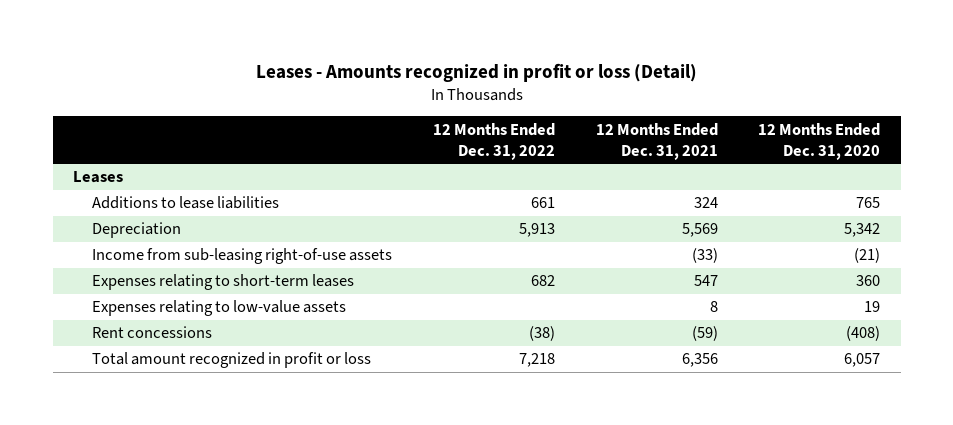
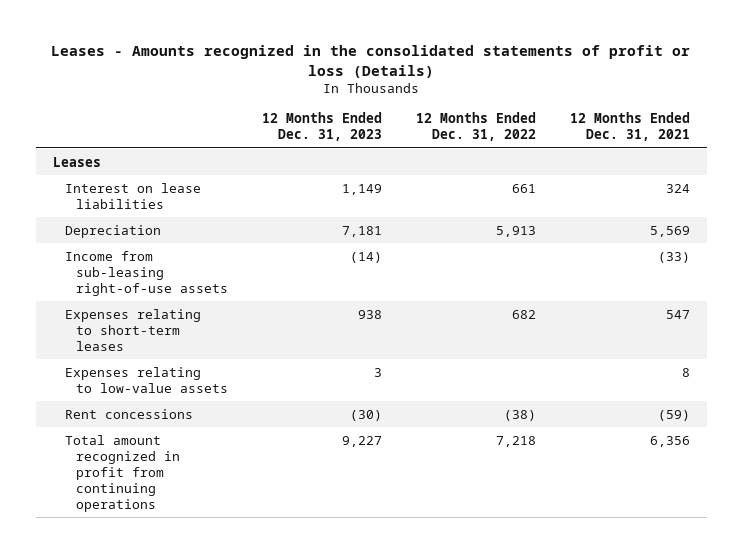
- Leases - Amounts recognized in profit or loss (Detail)
+ Leases - Amounts recognized in the consolidated statements of profit or loss (Details)
- | 12 Months Ended Dec. 31, 2022 | 12 Months Ended Dec. 31, 2021 | 12 Months Ended Dec. 31, 2020
+ | 12 Months Ended Dec. 31, 2023 | 12 Months Ended Dec. 31, 2022 | 12 Months Ended Dec. 31, 2021
- Additions to lease liabilities | 661 | 324 | 765
+ Interest on lease liabilities | 1,149 | 661 | 324
- Total amount recognized in profit or loss | 7,218 | 6,356 | 6,057
+ Total amount recognized in profit from continuing operations | 9,227 | 7,218 | 6,356

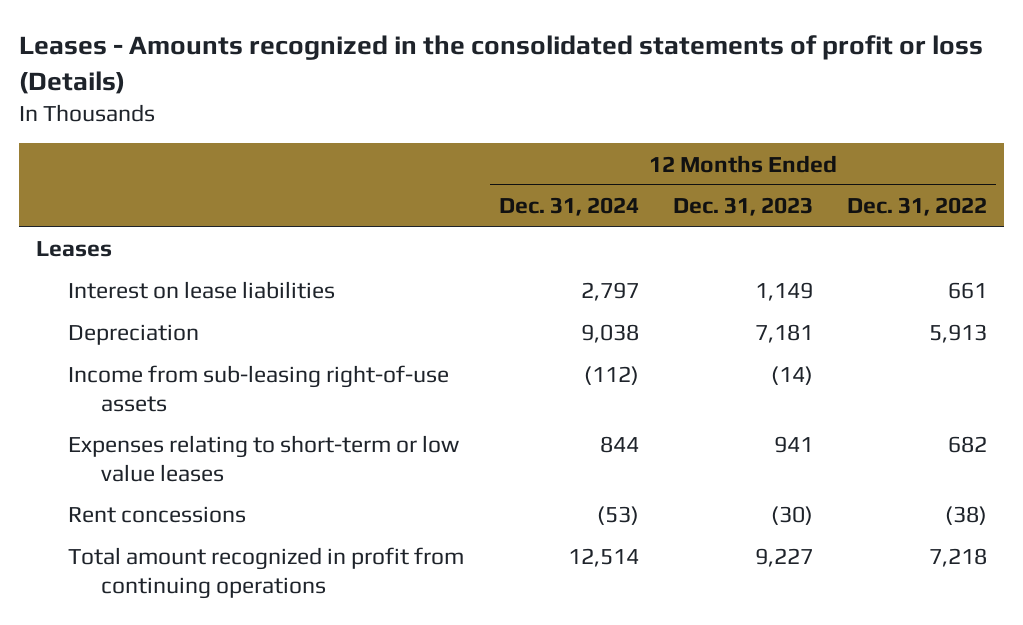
- | 12 Months Ended Dec. 31, 2023 | 12 Months Ended Dec. 31, 2022 | 12 Months Ended Dec. 31, 2021
+ | 12 Months Ended Dec. 31, 2024 | 12 Months Ended Dec. 31, 2023 | 12 Months Ended Dec. 31, 2022
- Expenses relating to short-term leases | 938 | 682 | 547
- Expenses relating to low-value assets | 3 | | 8
+ Expenses relating to short-term or low value leases | 844 | 941 | 682

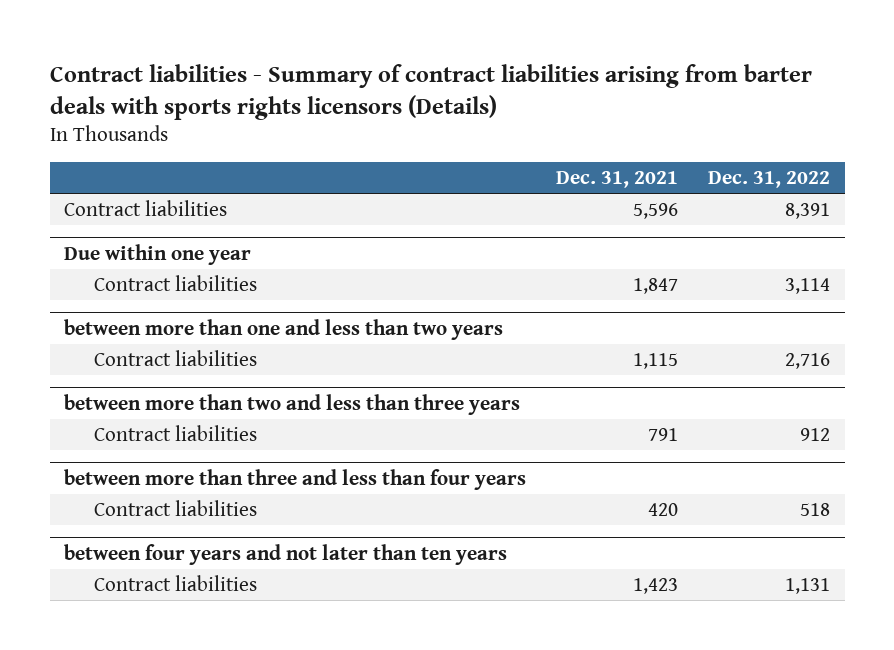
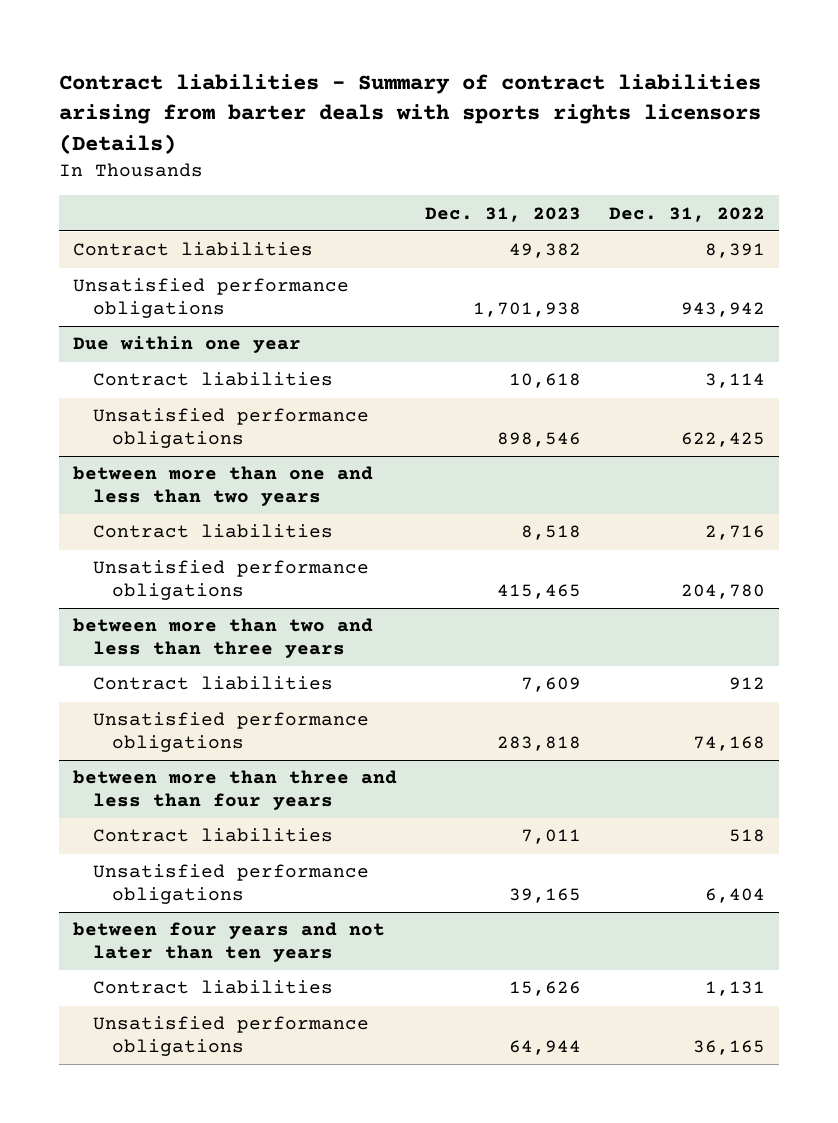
- | Dec. 31, 2021 | Dec. 31, 2022
+ | Dec. 31, 2023 | Dec. 31, 2022
+ Unsatisfied performance obligations | 1,701,938 | 943,942
@ Due within one year
+ Unsatisfied performance obligations | 898,546 | 622,425
@ between more than one and less than two years
+ Unsatisfied performance obligations | 415,465 | 204,780
@ between more than two and less than three years
+ Unsatisfied performance obligations | 283,818 | 74,168
@ between more than three and less than four years
+ Unsatisfied performance obligations | 39,165 | 6,404
@ between four years and not later than ten years
+ Unsatisfied performance obligations | 64,944 | 36,165

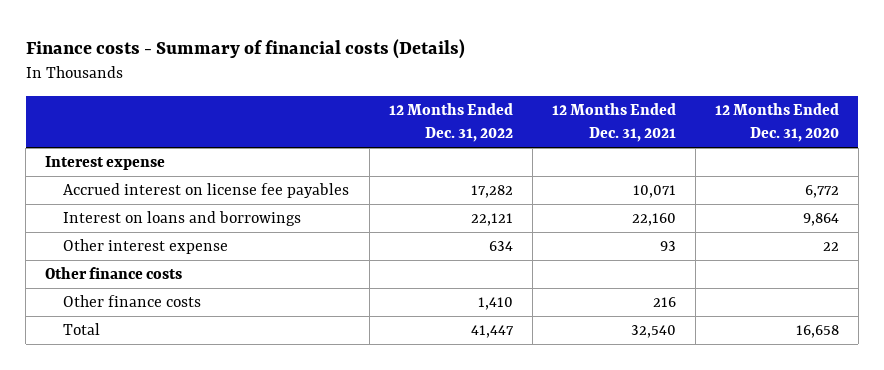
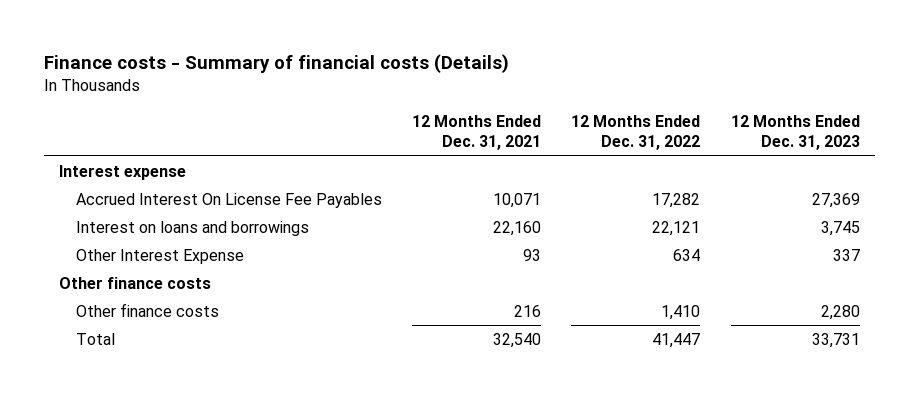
- | 12 Months Ended Dec. 31, 2022 | 12 Months Ended Dec. 31, 2021 | 12 Months Ended Dec. 31, 2020
+ | 12 Months Ended Dec. 31, 2021 | 12 Months Ended Dec. 31, 2022 | 12 Months Ended Dec. 31, 2023
- Accrued interest on license fee payables | 17,282 | 10,071 | 6,772
+ Accrued Interest On License Fee Payables | 10,071 | 17,282 | 27,369
- Other interest expense | 634 | 93 | 22
+ Other Interest Expense | 93 | 634 | 337

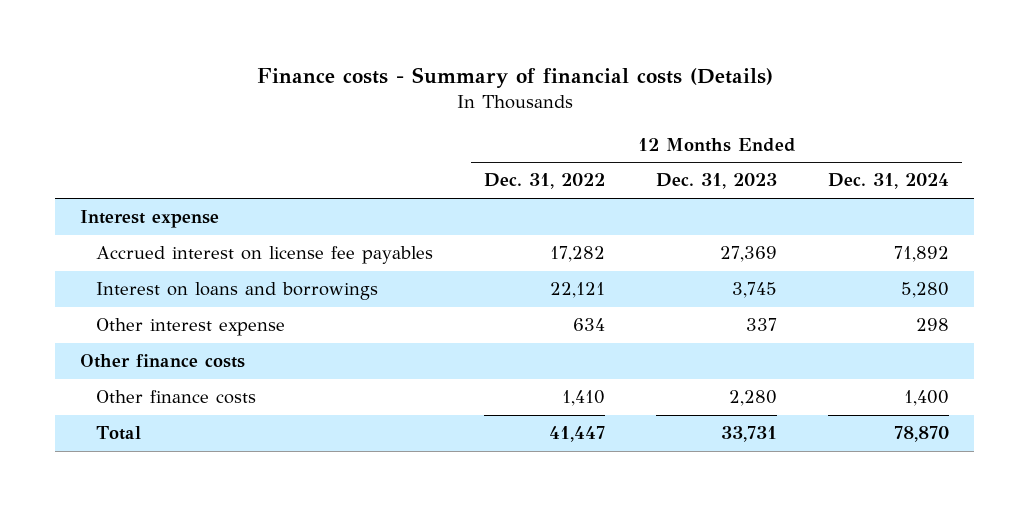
- | 12 Months Ended Dec. 31, 2021 | 12 Months Ended Dec. 31, 2022 | 12 Months Ended Dec. 31, 2023
+ | 12 Months Ended Dec. 31, 2022 | 12 Months Ended Dec. 31, 2023 | 12 Months Ended Dec. 31, 2024
- Accrued Interest On License Fee Payables | 10,071 | 17,282 | 27,369
+ Accrued interest on license fee payables | 17,282 | 27,369 | 71,892
- Other Interest Expense | 93 | 634 | 337
+ Other interest expense | 634 | 337 | 298

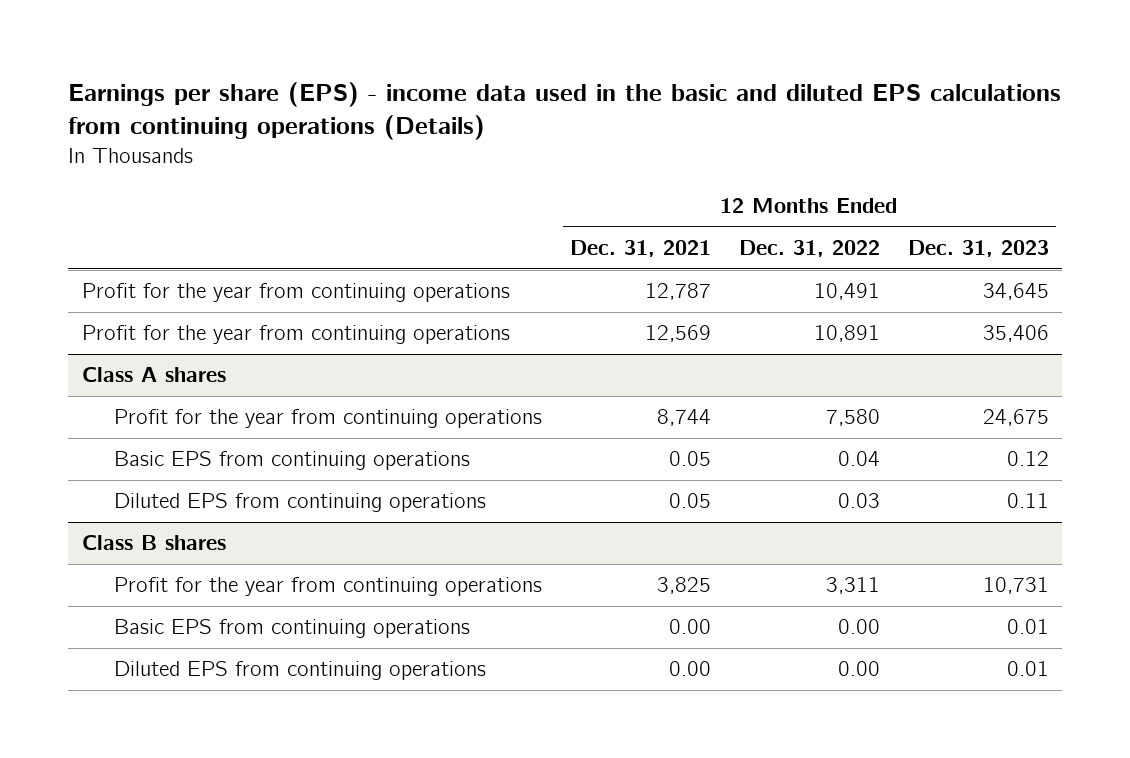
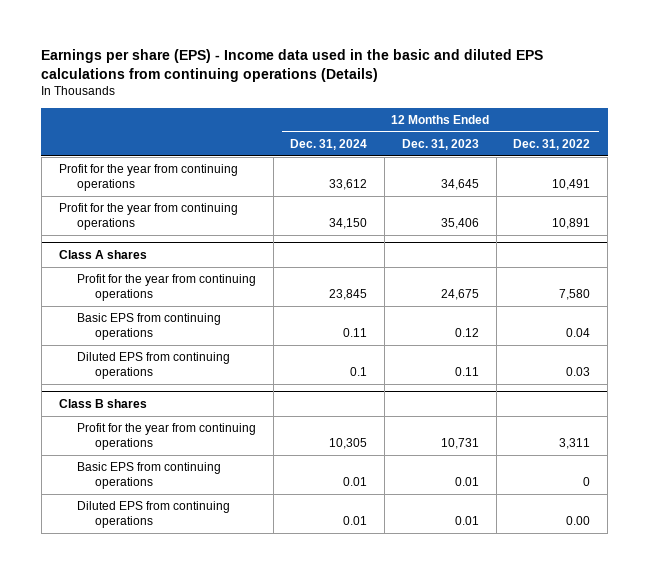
- Earnings per share (EPS) - income data used in the basic and diluted EPS calculations from continuing operations (Details)
+ Earnings per share (EPS) - Income data used in the basic and diluted EPS calculations from continuing operations (Details)
- | 12 Months Ended Dec. 31, 2021 | 12 Months Ended Dec. 31, 2022 | 12 Months Ended Dec. 31, 2023
+ | 12 Months Ended Dec. 31, 2024 | 12 Months Ended Dec. 31, 2023 | 12 Months Ended Dec. 31, 2022
@ Class B shares
- Basic EPS from continuing operations | 0.00 | 0.00 | 0.01
+ Basic EPS from continuing operations | 0.01 | 0.01 | 0

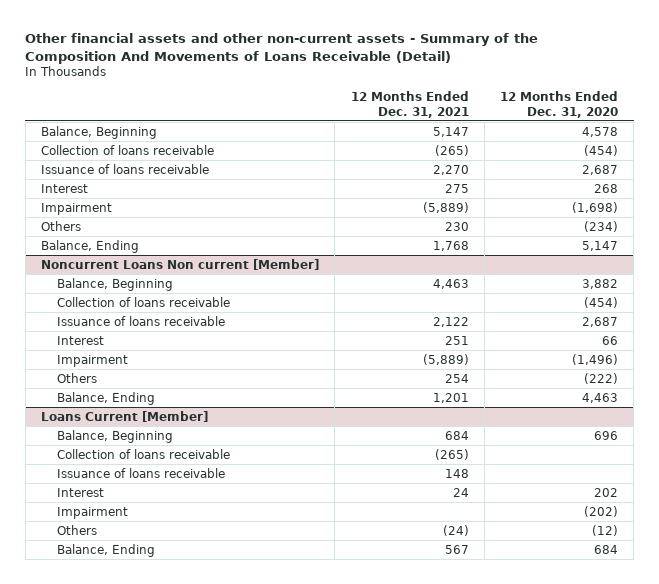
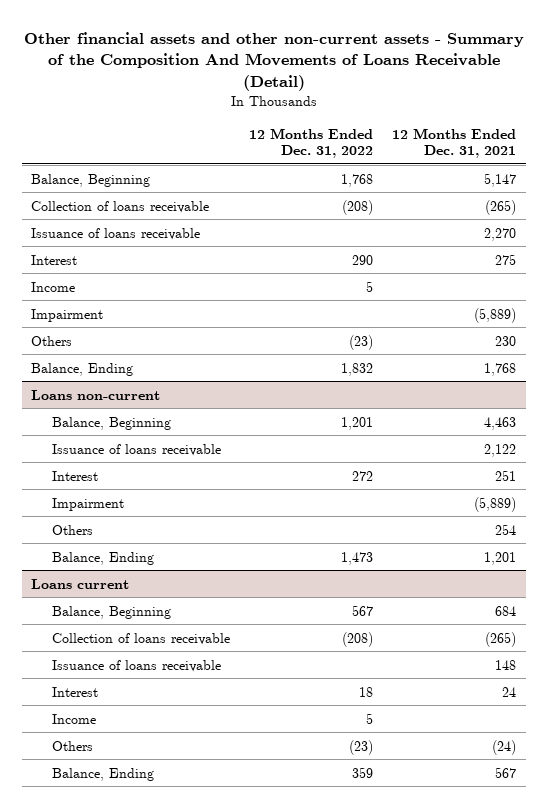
- | 12 Months Ended Dec. 31, 2021 | 12 Months Ended Dec. 31, 2020
+ | 12 Months Ended Dec. 31, 2022 | 12 Months Ended Dec. 31, 2021
+ Income | 5 |
- Noncurrent Loans Non current [Member]
+ Loans non-current
- Collection of loans receivable | | (454)
- Loans Current [Member]
+ Loans current
- Impairment | | (202)
+ Income | 5 |

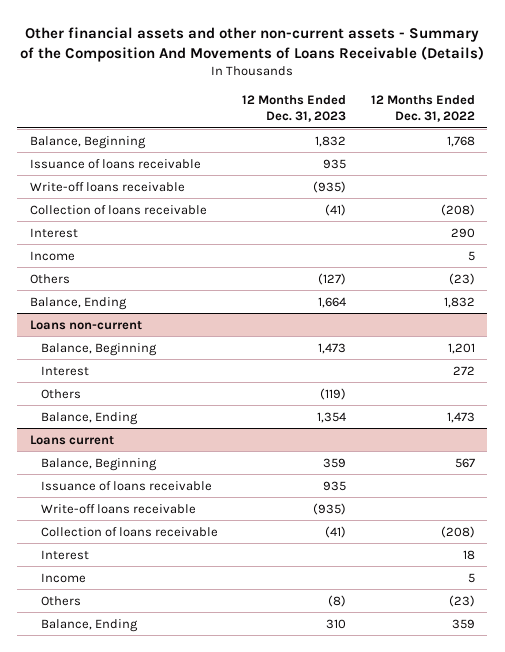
- Other financial assets and other non-current assets - Summary of the Composition And Movements of Loans Receivable (Detail)
+ Other financial assets and other non-current assets - Summary of the Composition And Movements of Loans Receivable (Details)
- | 12 Months Ended Dec. 31, 2022 | 12 Months Ended Dec. 31, 2021
+ | 12 Months Ended Dec. 31, 2023 | 12 Months Ended Dec. 31, 2022
+ Write-off loans receivable | (935) |
moved down: Collection of loans receivable | (41) | (208)
- Impairment | | (5,889)
@ Loans non-current
- Issuance of loans receivable | | 2,122
- Impairment | | (5,889)
@ Loans current
+ Write-off loans receivable | (935) |
moved down: Collection of loans receivable | (41) | (208)

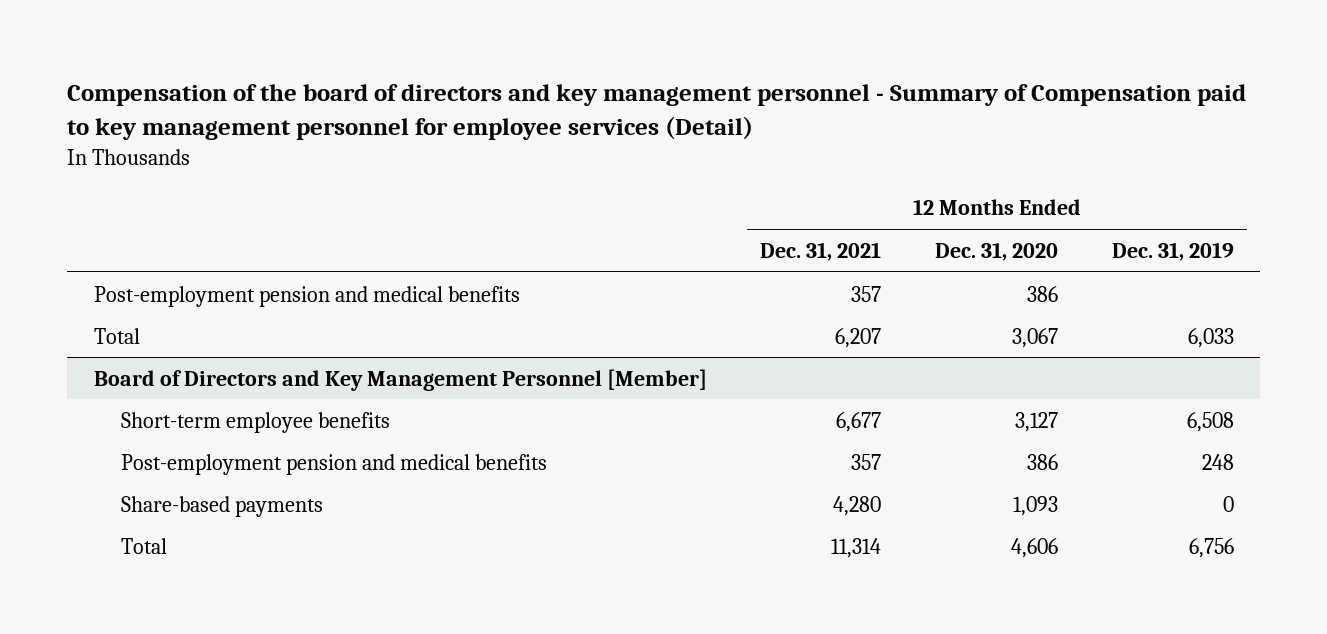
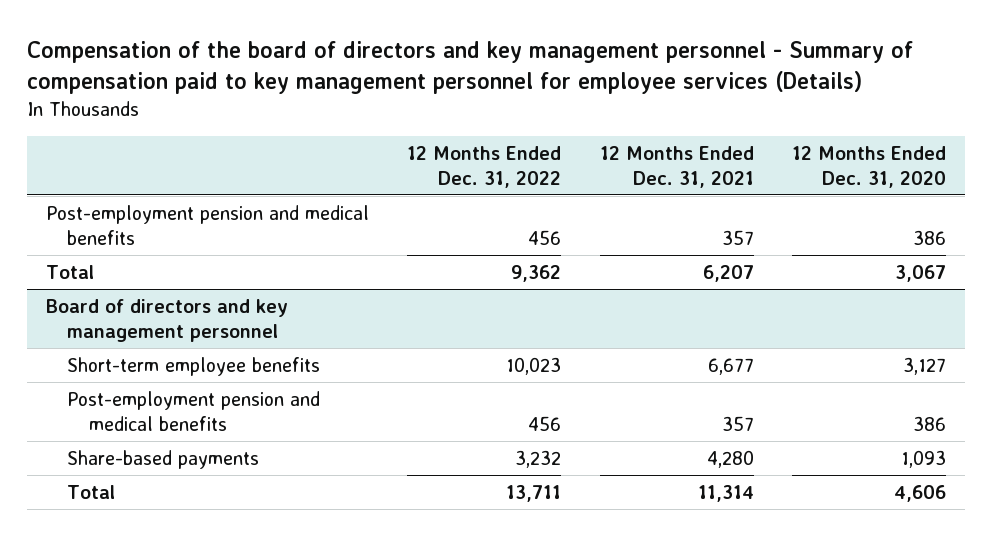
- Compensation of the board of directors and key management personnel - Summary of Compensation paid to key management personnel for employee services (Detail)
+ Compensation of the board of directors and key management personnel - Summary of compensation paid to key management personnel for employee services (Details)
- | 12 Months Ended Dec. 31, 2021 | 12 Months Ended Dec. 31, 2020 | 12 Months Ended Dec. 31, 2019
+ | 12 Months Ended Dec. 31, 2022 | 12 Months Ended Dec. 31, 2021 | 12 Months Ended Dec. 31, 2020
- Board of Directors and Key Management Personnel [Member]
+ Board of directors and key management personnel

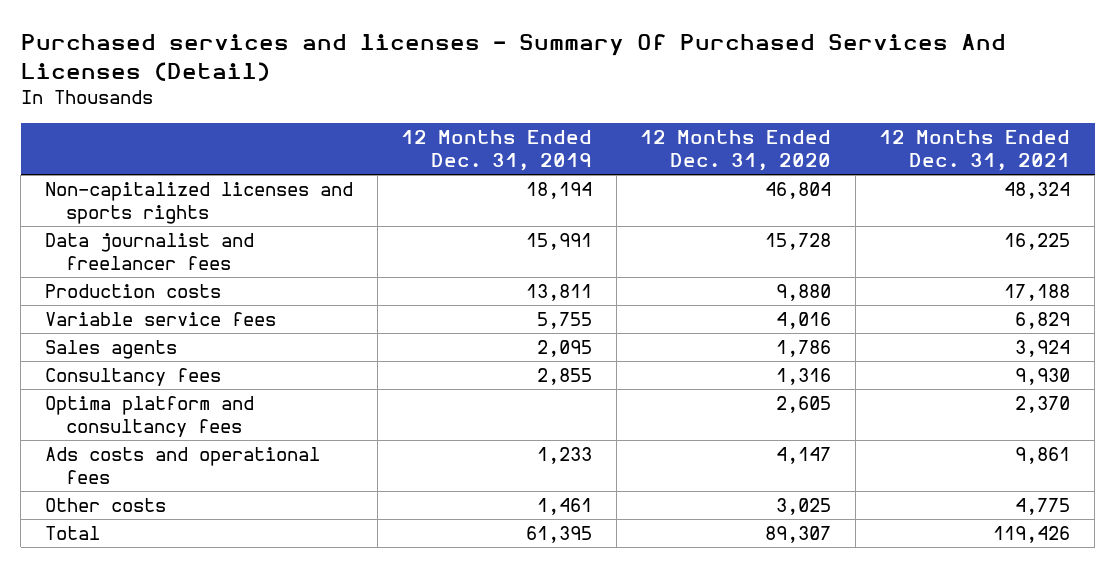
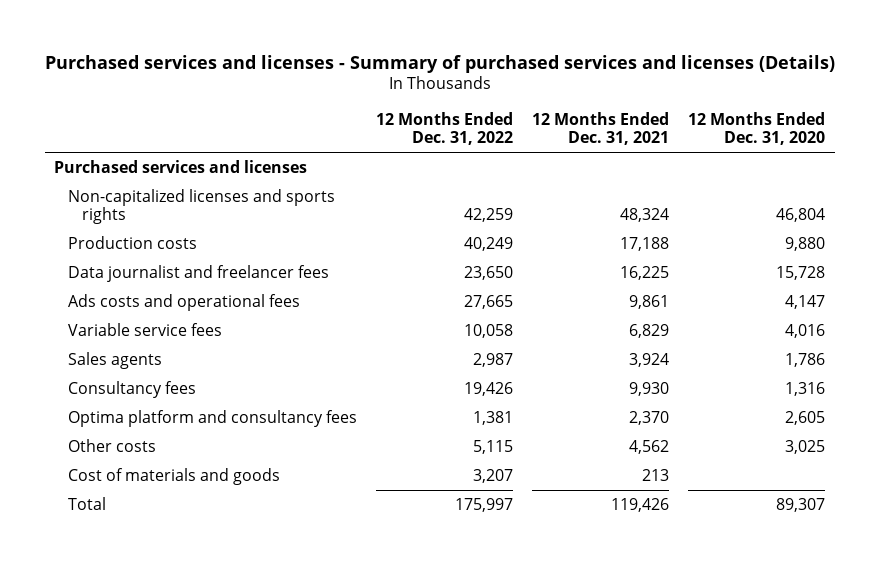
- Purchased services and licenses - Summary Of Purchased Services And Licenses (Detail)
+ Purchased services and licenses - Summary of purchased services and licenses (Details)
- | 12 Months Ended Dec. 31, 2019 | 12 Months Ended Dec. 31, 2020 | 12 Months Ended Dec. 31, 2021
+ | 12 Months Ended Dec. 31, 2022 | 12 Months Ended Dec. 31, 2021 | 12 Months Ended Dec. 31, 2020
+ Purchased services and licenses
moved down: Data journalist and freelancer fees | 23,650 | 16,225 | 15,728
moved up: Ads costs and operational fees | 27,665 | 9,861 | 4,147
- Other costs | 1,461 | 3,025 | 4,775
+ Other costs | 5,115 | 4,562 | 3,025
+ Cost of materials and goods | 3,207 | 213 |

